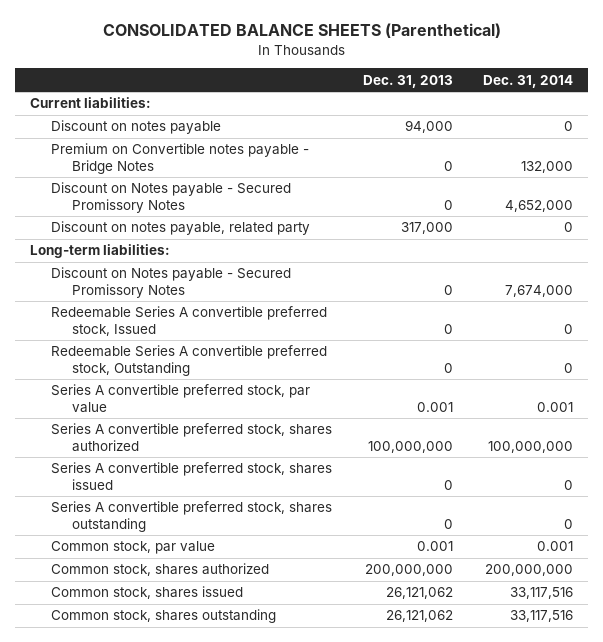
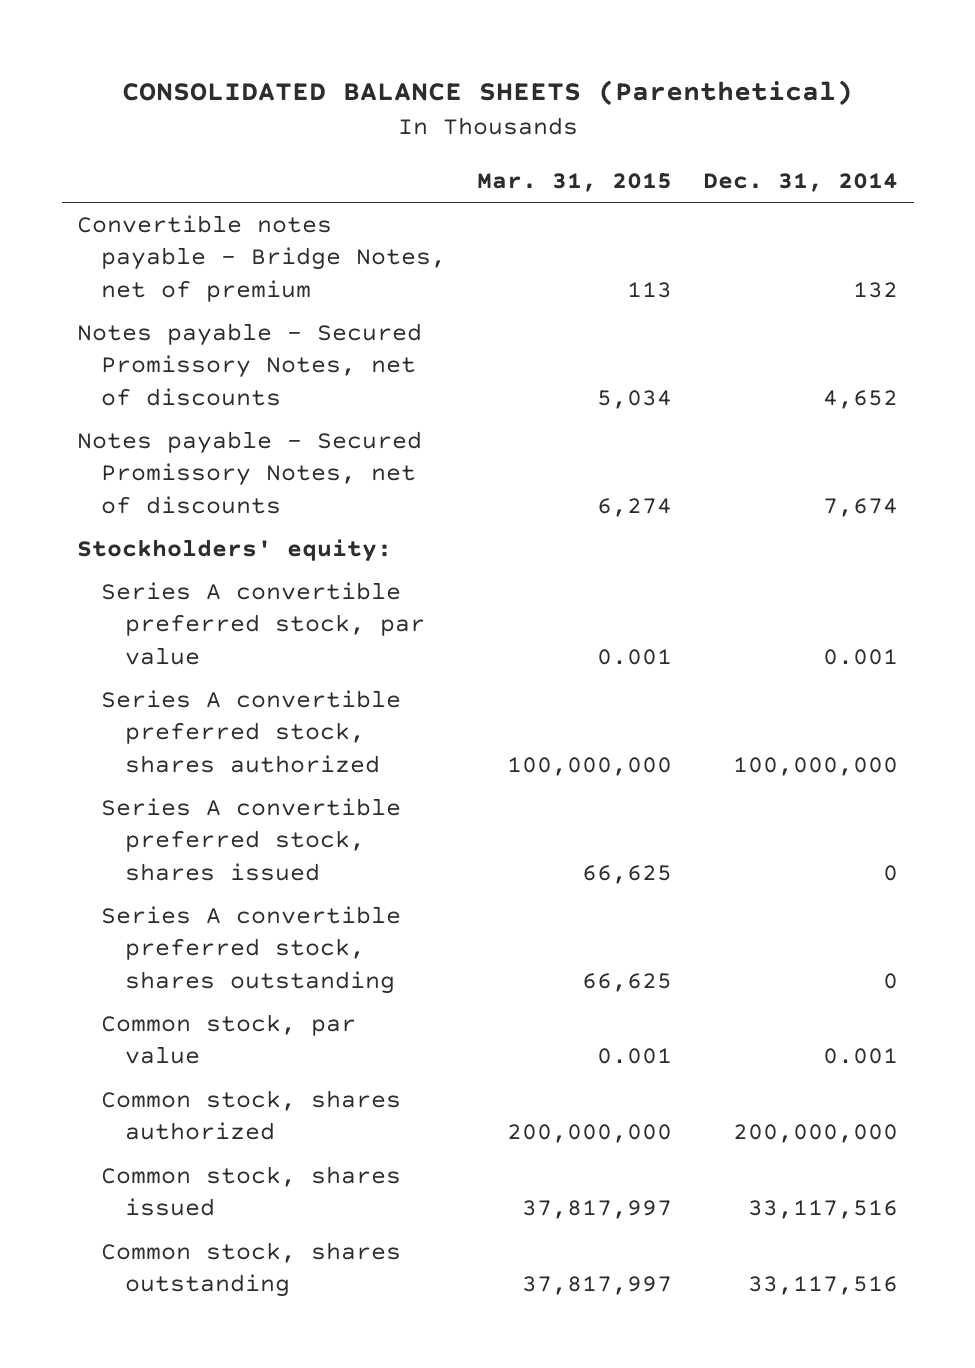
- | Dec. 31, 2013 | Dec. 31, 2014
+ | Mar. 31, 2015 | Dec. 31, 2014
- Current liabilities:
- Discount on notes payable | 94,000 | 0
- Premium on Convertible notes payable - Bridge Notes | 0 | 132,000
- Discount on Notes payable - Secured Promissory Notes | 0 | 4,652,000
- Discount on notes payable, related party | 317,000 | 0
- Long-term liabilities:
- Discount on Notes payable - Secured Promissory Notes | 0 | 7,674,000
- Redeemable Series A convertible preferred stock, Issued | 0 | 0
- Redeemable Series A convertible preferred stock, Outstanding | 0 | 0
+ Convertible notes payable - Bridge Notes, net of premium | 113 | 132
+ Notes payable - Secured Promissory Notes, net of discounts | 5,034 | 4,652
+ Notes payable - Secured Promissory Notes, net of discounts | 6,274 | 7,674
+ Stockholders' equity:

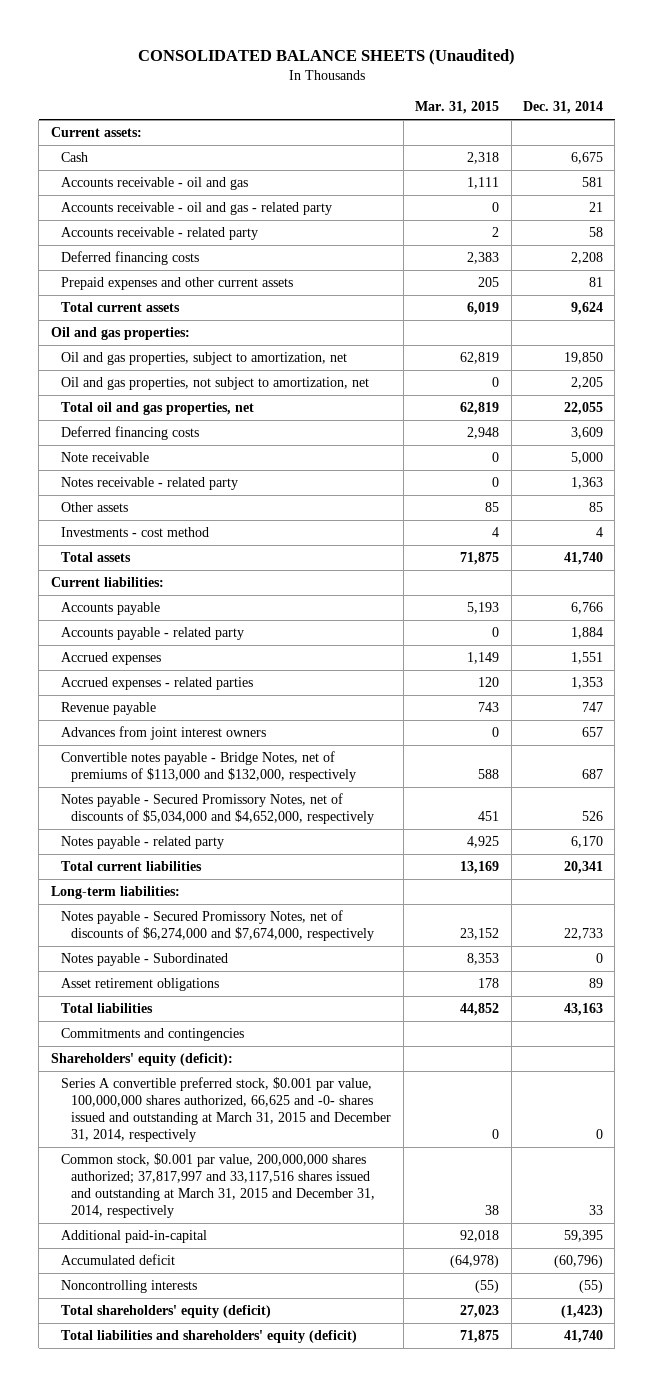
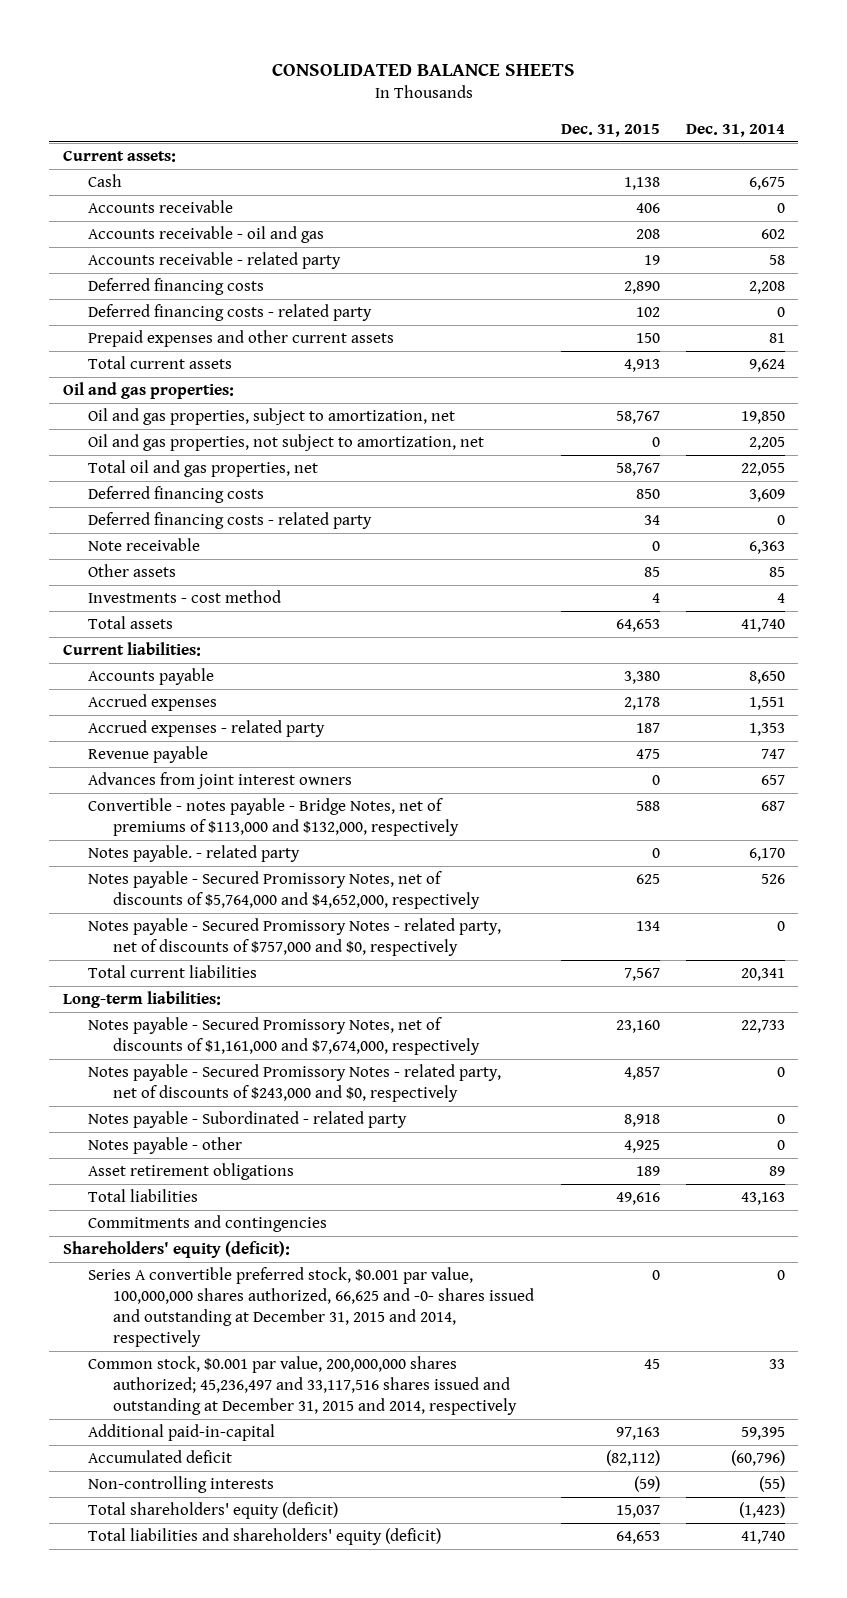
- CONSOLIDATED BALANCE SHEETS (Unaudited)
+ CONSOLIDATED BALANCE SHEETS
- | Mar. 31, 2015 | Dec. 31, 2014
+ | Dec. 31, 2015 | Dec. 31, 2014
- Accounts receivable - oil and gas | 1,111 | 581
- Accounts receivable - oil and gas - related party | 0 | 21
+ Accounts receivable | 406 | 0
+ Accounts receivable - oil and gas | 208 | 602
+ Deferred financing costs - related party | 102 | 0
- Note receivable | 0 | 5,000
- Notes receivable - related party | 0 | 1,363
+ Deferred financing costs - related party | 34 | 0
+ Note receivable | 0 | 6,363
- Accounts payable | 5,193 | 6,766
- Accounts payable - related party | 0 | 1,884
+ Accounts payable | 3,380 | 8,650
- Accrued expenses - related parties | 120 | 1,353
+ Accrued expenses - related party | 187 | 1,353
- Convertible notes payable - Bridge Notes, net of premiums of $113,000 and $132,000, respectively | 588 | 687
- Notes payable - Secured Promissory Notes, net of discounts of $5,034,000 and $4,652,000, respectively | 451 | 526
- Notes payable - related party | 4,925 | 6,170
+ Convertible - notes payable - Bridge Notes, net of premiums of $113,000 and $132,000, respectively | 588 | 687
+ Notes payable. - related party | 0 | 6,170
+ Notes payable - Secured Promissory Notes, net of discounts of $5,764,000 and $4,652,000, respectively | 625 | 526
+ Notes payable - Secured Promissory Notes - related party, net of discounts of $757,000 and $0, respectively | 134 | 0
- Notes payable - Secured Promissory Notes, net of discounts of $6,274,000 and $7,674,000, respectively | 23,152 | 22,733
- Notes payable - Subordinated | 8,353 | 0
+ Notes payable - Secured Promissory Notes, net of discounts of $1,161,000 and $7,674,000, respectively | 23,160 | 22,733
+ Notes payable - Secured Promissory Notes - related party, net of discounts of $243,000 and $0, respectively | 4,857 | 0
+ Notes payable - Subordinated - related party | 8,918 | 0
+ Notes payable - other | 4,925 | 0
- Series A convertible preferred stock, $0.001 par value, 100,000,000 shares authorized, 66,625 and -0- shares issued and outstanding at March 31, 2015 and December 31, 2014, respectively | 0 | 0
- Common stock, $0.001 par value, 200,000,000 shares authorized; 37,817,997 and 33,117,516 shares issued and outstanding at March 31, 2015 and December 31, 2014, respectively | 38 | 33
+ Series A convertible preferred stock, $0.001 par value, 100,000,000 shares authorized, 66,625 and -0- shares issued and outstanding at December 31, 2015 and 2014, respectively | 0 | 0
+ Common stock, $0.001 par value, 200,000,000 shares authorized; 45,236,497 and 33,117,516 shares issued and outstanding at December 31, 2015 and 2014, respectively | 45 | 33
- Noncontrolling interests | (55) | (55)
+ Non-controlling interests | (59) | (55)

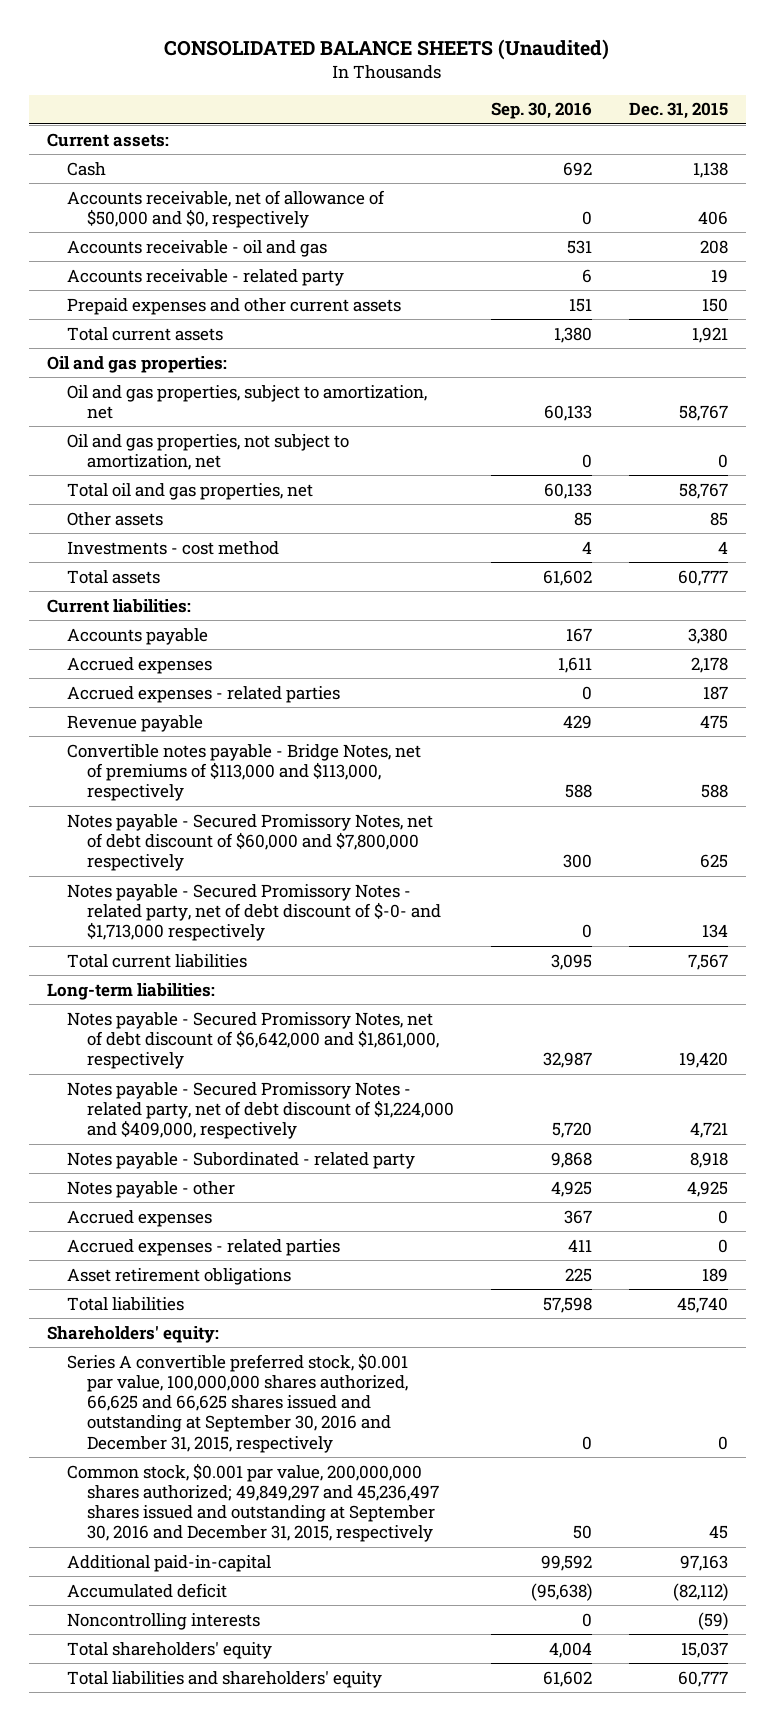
- CONSOLIDATED BALANCE SHEETS
+ CONSOLIDATED BALANCE SHEETS (Unaudited)
- | Dec. 31, 2015 | Dec. 31, 2014
+ | Sep. 30, 2016 | Dec. 31, 2015
- Accounts receivable | 406 | 0
+ Accounts receivable, net of allowance of $50,000 and $0, respectively | 0 | 406
- Deferred financing costs | 2,890 | 2,208
- Deferred financing costs - related party | 102 | 0
- Total current assets | 4,913 | 9,624
+ Total current assets | 1,380 | 1,921
- Deferred financing costs | 850 | 3,609
- Deferred financing costs - related party | 34 | 0
- Note receivable | 0 | 6,363
- Total assets | 64,653 | 41,740
+ Total assets | 61,602 | 60,777
- Accrued expenses - related party | 187 | 1,353
+ Accrued expenses - related parties | 0 | 187
- Advances from joint interest owners | 0 | 657
- Convertible - notes payable - Bridge Notes, net of premiums of $113,000 and $132,000, respectively | 588 | 687
- Notes payable. - related party | 0 | 6,170
- Notes payable - Secured Promissory Notes, net of discounts of $5,764,000 and $4,652,000, respectively | 625 | 526
- Notes payable - Secured Promissory Notes - related party, net of discounts of $757,000 and $0, respectively | 134 | 0
+ Convertible notes payable - Bridge Notes, net of premiums of $113,000 and $113,000, respectively | 588 | 588
+ Notes payable - Secured Promissory Notes, net of debt discount of $60,000 and $7,800,000 respectively | 300 | 625
+ Notes payable - Secured Promissory Notes - related party, net of debt discount of $-0- and $1,713,000 respectively | 0 | 134
- Notes payable - Secured Promissory Notes, net of discounts of $1,161,000 and $7,674,000, respectively | 23,160 | 22,733
- Notes payable - Secured Promissory Notes - related party, net of discounts of $243,000 and $0, respectively | 4,857 | 0
+ Notes payable - Secured Promissory Notes, net of debt discount of $6,642,000 and $1,861,000, respectively | 32,987 | 19,420
+ Notes payable - Secured Promissory Notes - related party, net of debt discount of $1,224,000 and $409,000, respectively | 5,720 | 4,721
+ Accrued expenses | 367 | 0
+ Accrued expenses - related parties | 411 | 0
- Total liabilities | 49,616 | 43,163
- Commitments and contingencies
- Shareholders' equity (deficit):
- Series A convertible preferred stock, $0.001 par value, 100,000,000 shares authorized, 66,625 and -0- shares issued and outstanding at December 31, 2015 and 2014, respectively | 0 | 0
- Common stock, $0.001 par value, 200,000,000 shares authorized; 45,236,497 and 33,117,516 shares issued and outstanding at December 31, 2015 and 2014, respectively | 45 | 33
+ Total liabilities | 57,598 | 45,740
+ Shareholders' equity:
+ Series A convertible preferred stock, $0.001 par value, 100,000,000 shares authorized, 66,625 and 66,625 shares issued and outstanding at September 30, 2016 and December 31, 2015, respectively | 0 | 0
+ Common stock, $0.001 par value, 200,000,000 shares authorized; 49,849,297 and 45,236,497 shares issued and outstanding at September 30, 2016 and December 31, 2015, respectively | 50 | 45
- Non-controlling interests | (59) | (55)
- Total shareholders' equity (deficit) | 15,037 | (1,423)
- Total liabilities and shareholders' equity (deficit) | 64,653 | 41,740
+ Noncontrolling interests | 0 | (59)
+ Total shareholders' equity | 4,004 | 15,037
+ Total liabilities and shareholders' equity | 61,602 | 60,777

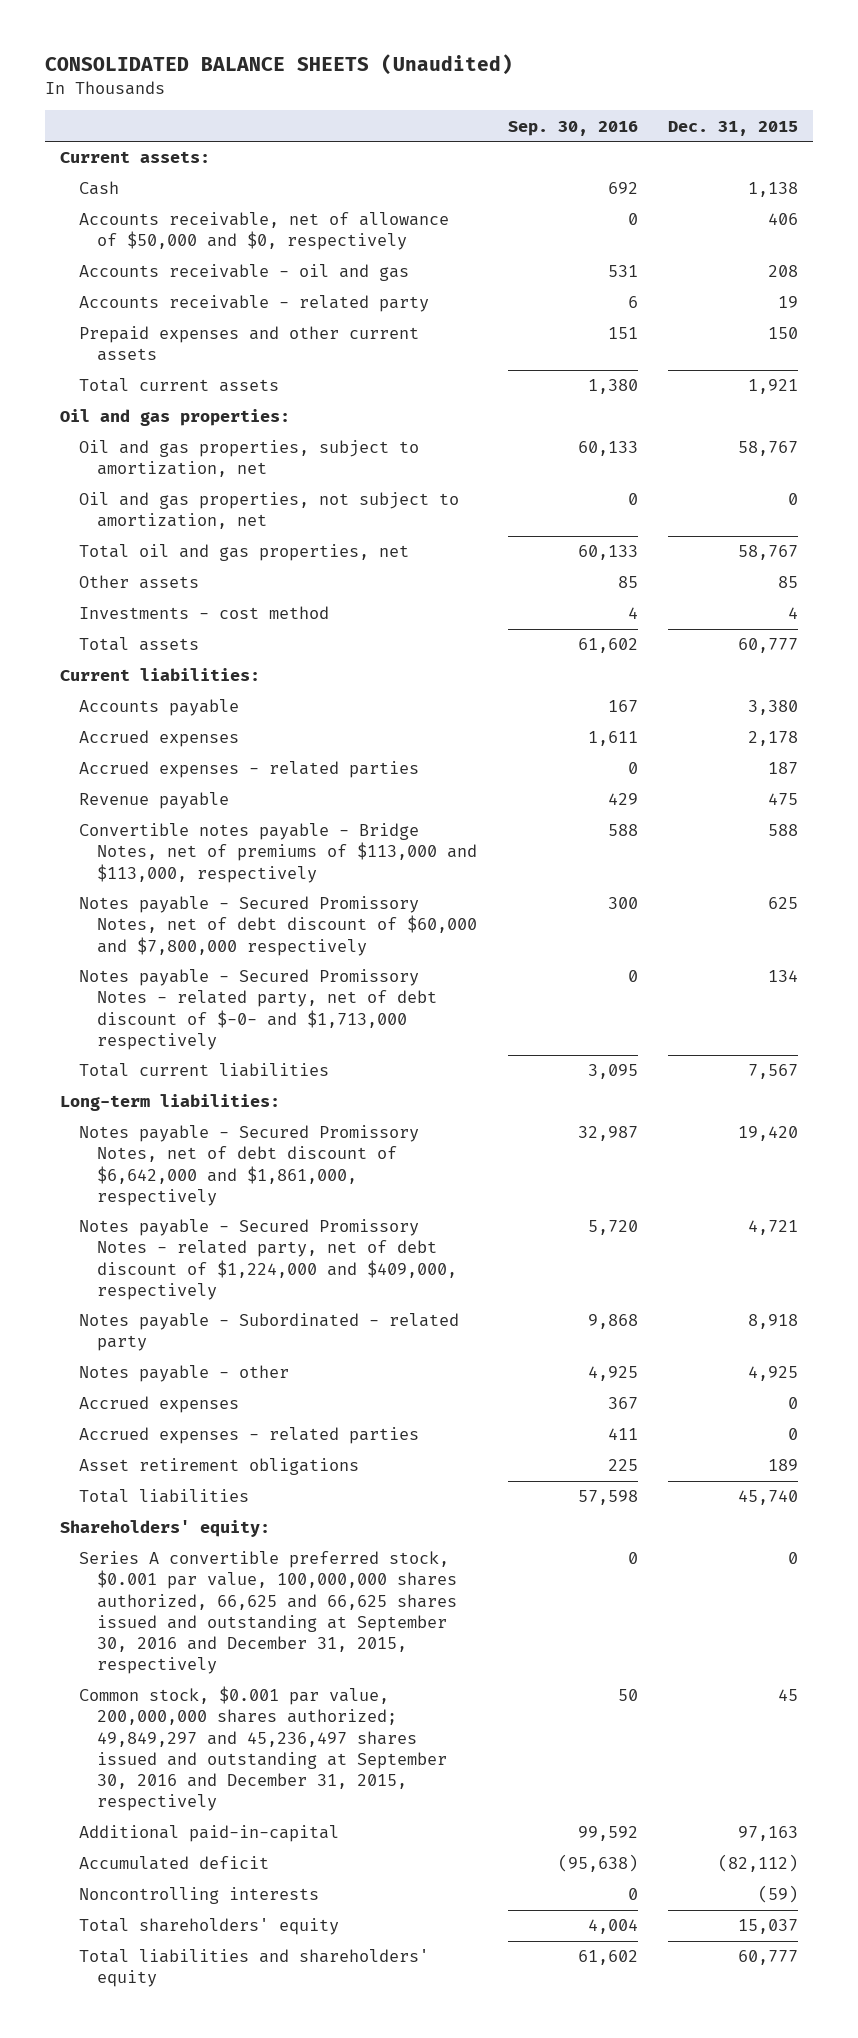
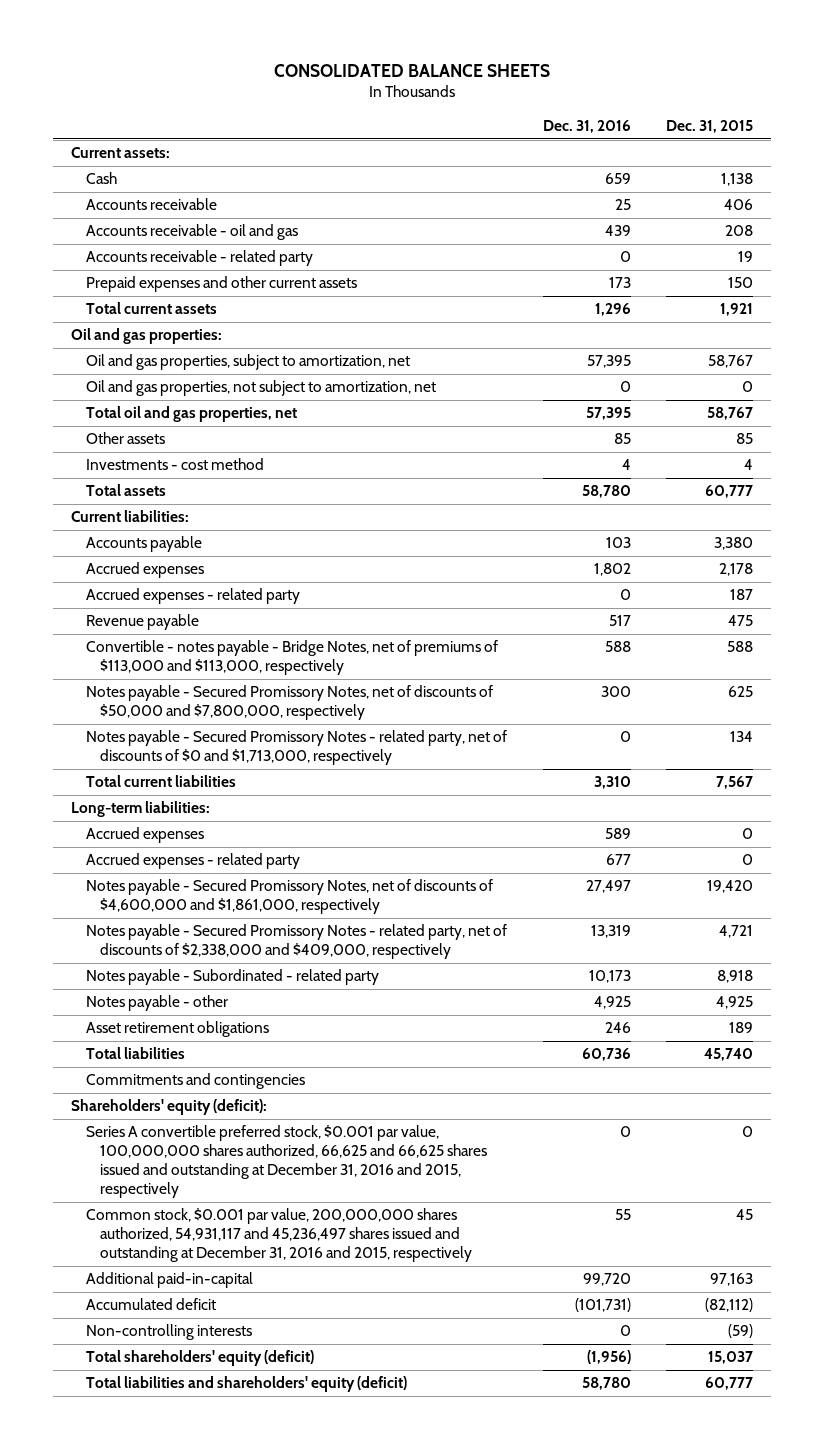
- CONSOLIDATED BALANCE SHEETS (Unaudited)
+ CONSOLIDATED BALANCE SHEETS
- | Sep. 30, 2016 | Dec. 31, 2015
+ | Dec. 31, 2016 | Dec. 31, 2015
- Accounts receivable, net of allowance of $50,000 and $0, respectively | 0 | 406
+ Accounts receivable | 25 | 406
- Accrued expenses - related parties | 0 | 187
+ Accrued expenses - related party | 0 | 187
- Convertible notes payable - Bridge Notes, net of premiums of $113,000 and $113,000, respectively | 588 | 588
- Notes payable - Secured Promissory Notes, net of debt discount of $60,000 and $7,800,000 respectively | 300 | 625
- Notes payable - Secured Promissory Notes - related party, net of debt discount of $-0- and $1,713,000 respectively | 0 | 134
+ Convertible - notes payable - Bridge Notes, net of premiums of $113,000 and $113,000, respectively | 588 | 588
+ Notes payable - Secured Promissory Notes, net of discounts of $50,000 and $7,800,000, respectively | 300 | 625
+ Notes payable - Secured Promissory Notes - related party, net of discounts of $0 and $1,713,000, respectively | 0 | 134
- Notes payable - Secured Promissory Notes, net of debt discount of $6,642,000 and $1,861,000, respectively | 32,987 | 19,420
- Notes payable - Secured Promissory Notes - related party, net of debt discount of $1,224,000 and $409,000, respectively | 5,720 | 4,721
moved up: Accrued expenses | 589 | 0
+ Accrued expenses - related party | 677 | 0
+ Notes payable - Secured Promissory Notes, net of discounts of $4,600,000 and $1,861,000, respectively | 27,497 | 19,420
+ Notes payable - Secured Promissory Notes - related party, net of discounts of $2,338,000 and $409,000, respectively | 13,319 | 4,721
- Accrued expenses - related parties | 411 | 0
- Shareholders' equity:
- Series A convertible preferred stock, $0.001 par value, 100,000,000 shares authorized, 66,625 and 66,625 shares issued and outstanding at September 30, 2016 and December 31, 2015, respectively | 0 | 0
- Common stock, $0.001 par value, 200,000,000 shares authorized; 49,849,297 and 45,236,497 shares issued and outstanding at September 30, 2016 and December 31, 2015, respectively | 50 | 45
+ Commitments and contingencies
+ Shareholders' equity (deficit):
+ Series A convertible preferred stock, $0.001 par value, 100,000,000 shares authorized, 66,625 and 66,625 shares issued and outstanding at December 31, 2016 and 2015, respectively | 0 | 0
+ Common stock, $0.001 par value, 200,000,000 shares authorized, 54,931,117 and 45,236,497 shares issued and outstanding at December 31, 2016 and 2015, respectively | 55 | 45
- Noncontrolling interests | 0 | (59)
- Total shareholders' equity | 4,004 | 15,037
- Total liabilities and shareholders' equity | 61,602 | 60,777
+ Non-controlling interests | 0 | (59)
+ Total shareholders' equity (deficit) | (1,956) | 15,037
+ Total liabilities and shareholders' equity (deficit) | 58,780 | 60,777

